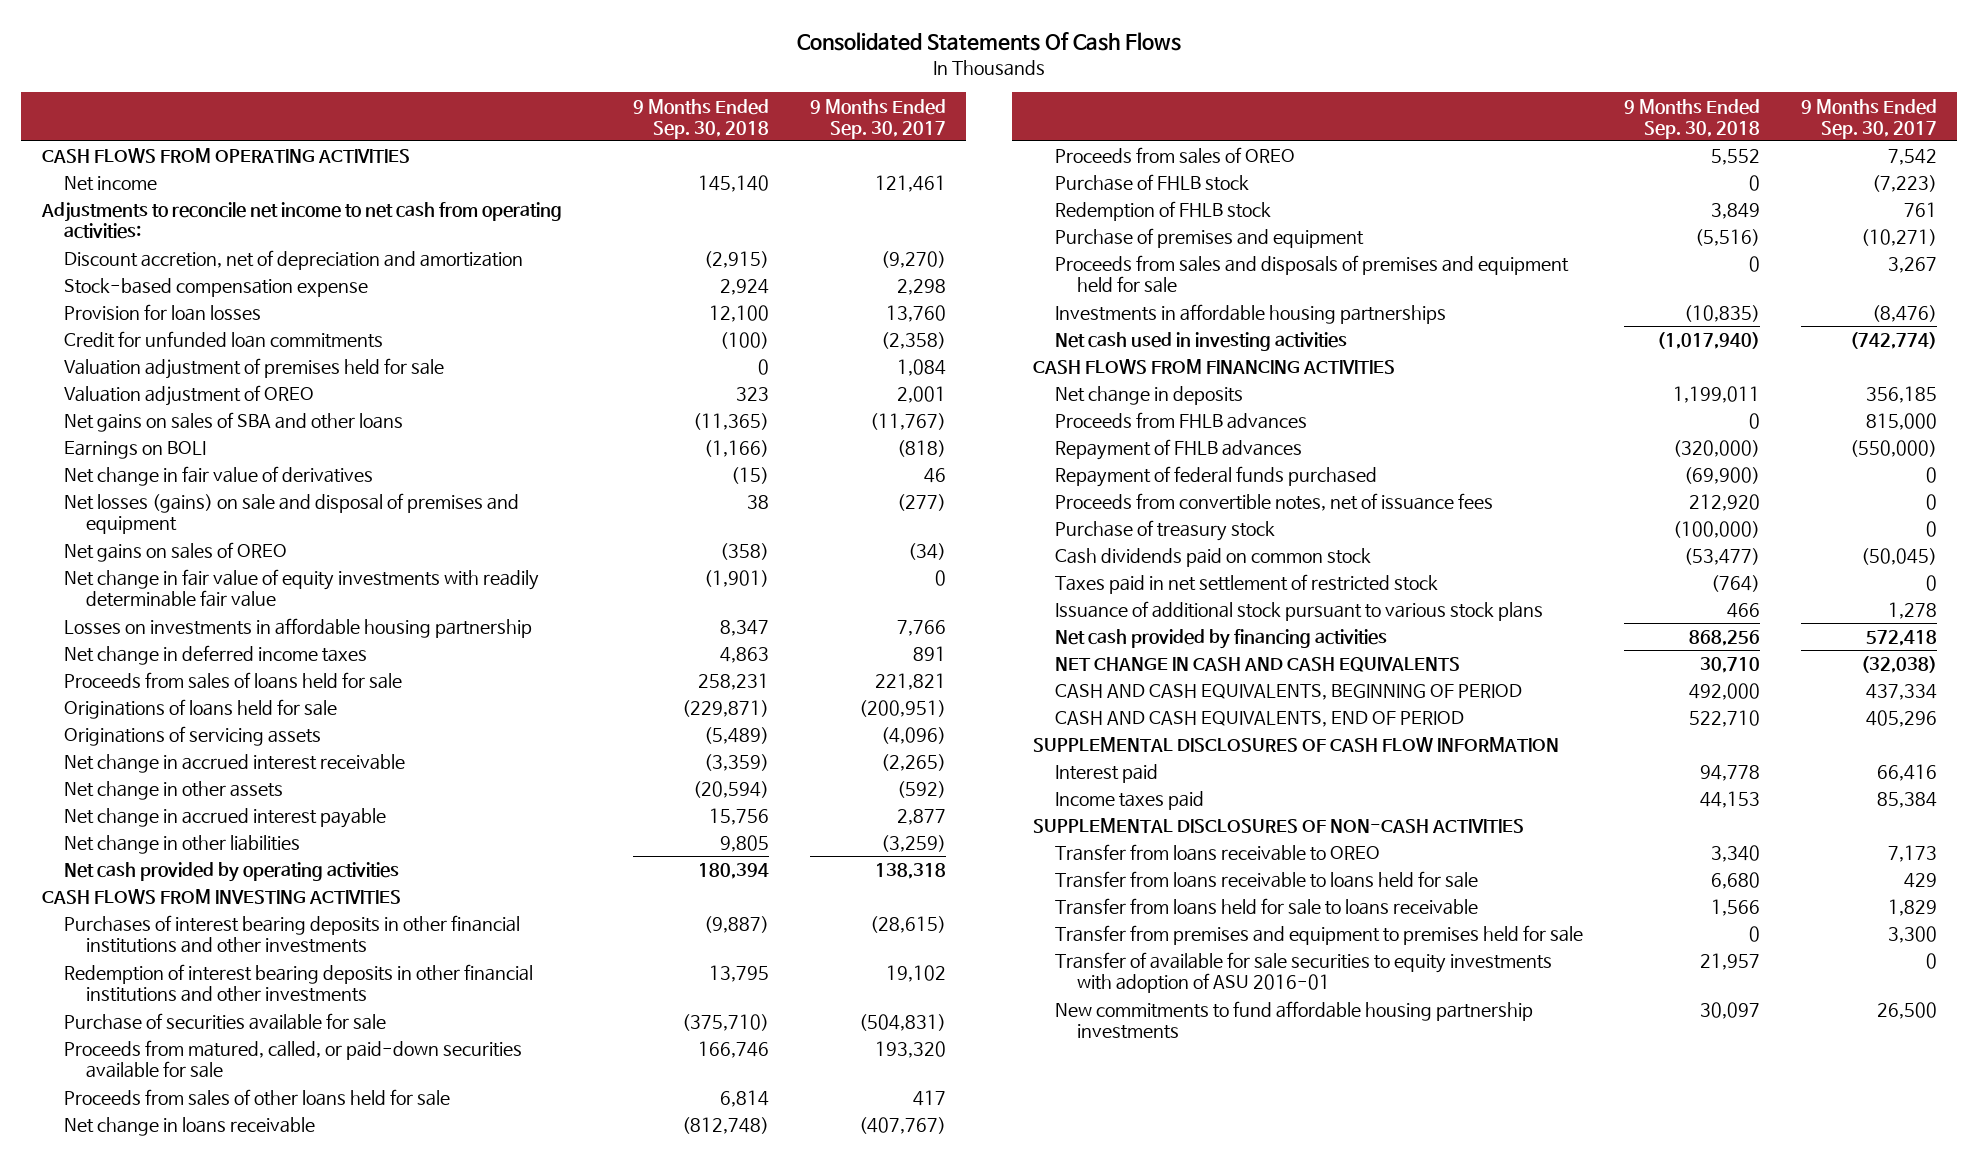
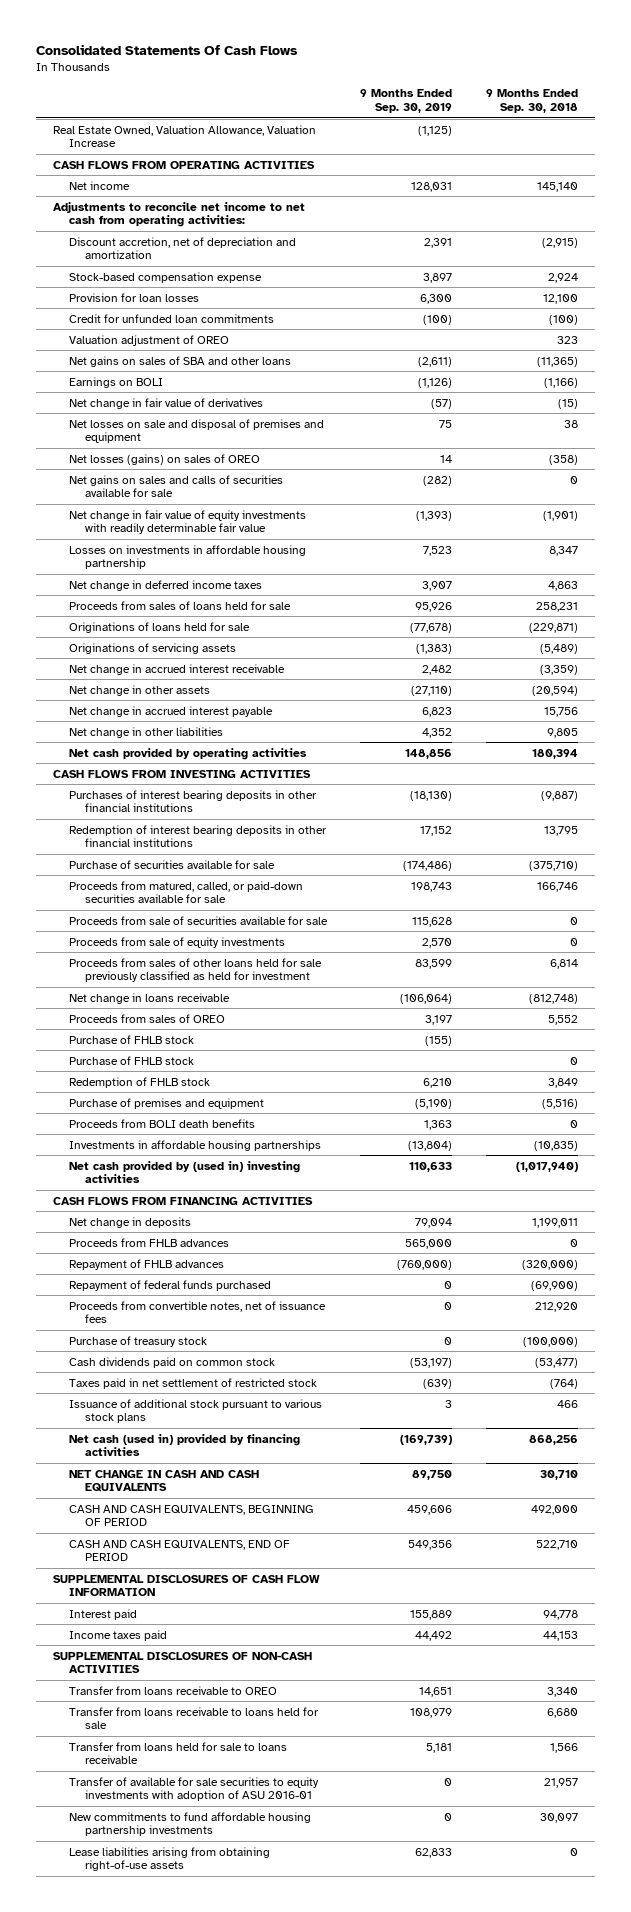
- | 9 Months Ended Sep. 30, 2018 | 9 Months Ended Sep. 30, 2017
+ | 9 Months Ended Sep. 30, 2019 | 9 Months Ended Sep. 30, 2018
+ Real Estate Owned, Valuation Allowance, Valuation Increase | (1,125) |
- Valuation adjustment of premises held for sale | 0 | 1,084
- Net losses (gains) on sale and disposal of premises and equipment | 38 | (277)
- Net gains on sales of OREO | (358) | (34)
+ Net losses on sale and disposal of premises and equipment | 75 | 38
+ Net losses (gains) on sales of OREO | 14 | (358)
+ Net gains on sales and calls of securities available for sale | (282) | 0
- Purchases of interest bearing deposits in other financial institutions and other investments | (9,887) | (28,615)
- Redemption of interest bearing deposits in other financial institutions and other investments | 13,795 | 19,102
+ Purchases of interest bearing deposits in other financial institutions | (18,130) | (9,887)
+ Redemption of interest bearing deposits in other financial institutions | 17,152 | 13,795
- Proceeds from sales of other loans held for sale | 6,814 | 417
+ Proceeds from sale of securities available for sale | 115,628 | 0
+ Proceeds from sale of equity investments | 2,570 | 0
+ Proceeds from sales of other loans held for sale previously classified as held for investment | 83,599 | 6,814
+ Purchase of FHLB stock | (155) |
- Proceeds from sales and disposals of premises and equipment held for sale | 0 | 3,267
+ Proceeds from BOLI death benefits | 1,363 | 0
- Net cash used in investing activities | (1,017,940) | (742,774)
+ Net cash provided by (used in) investing activities | 110,633 | (1,017,940)
- Net cash provided by financing activities | 868,256 | 572,418
+ Net cash (used in) provided by financing activities | (169,739) | 868,256
- Transfer from premises and equipment to premises held for sale | 0 | 3,300
+ Lease liabilities arising from obtaining right-of-use assets | 62,833 | 0

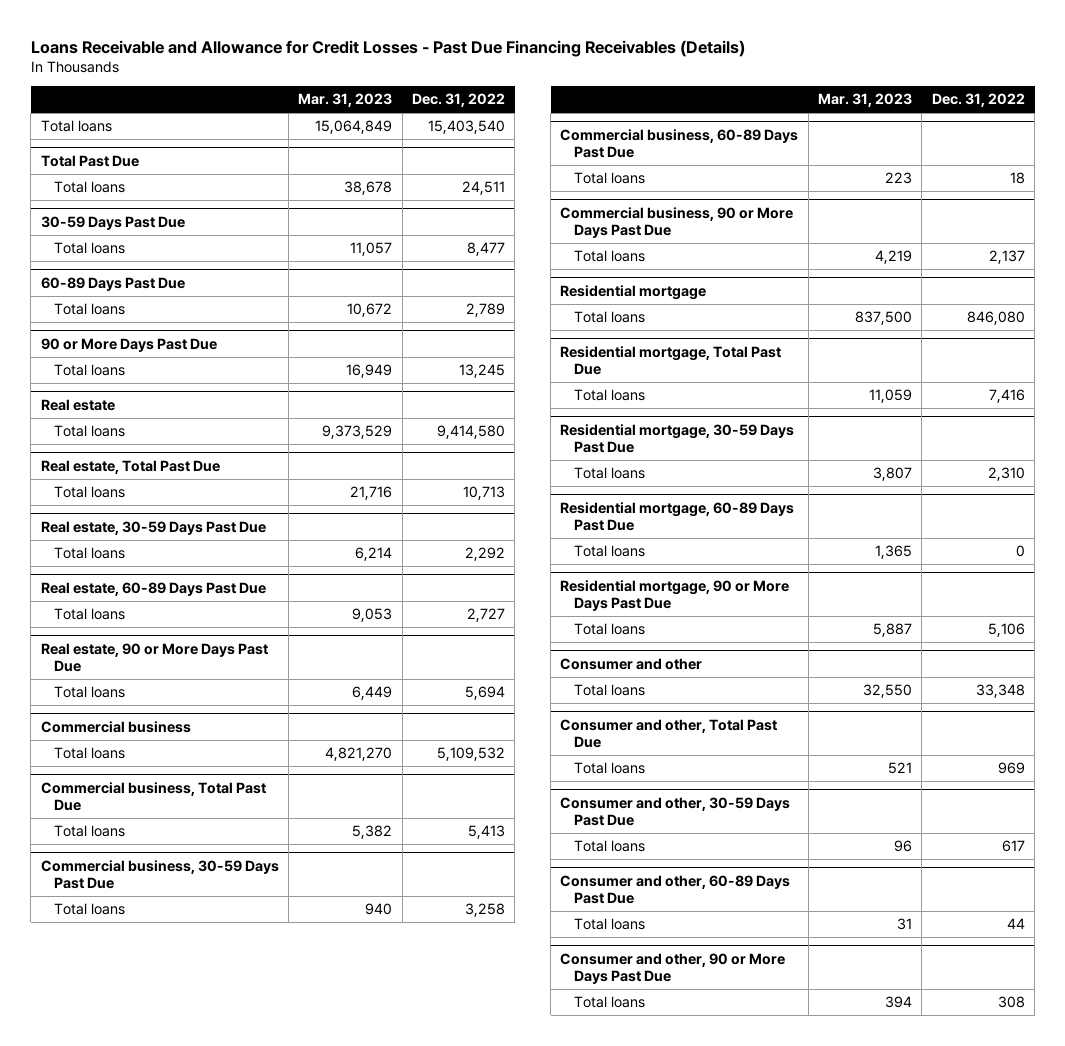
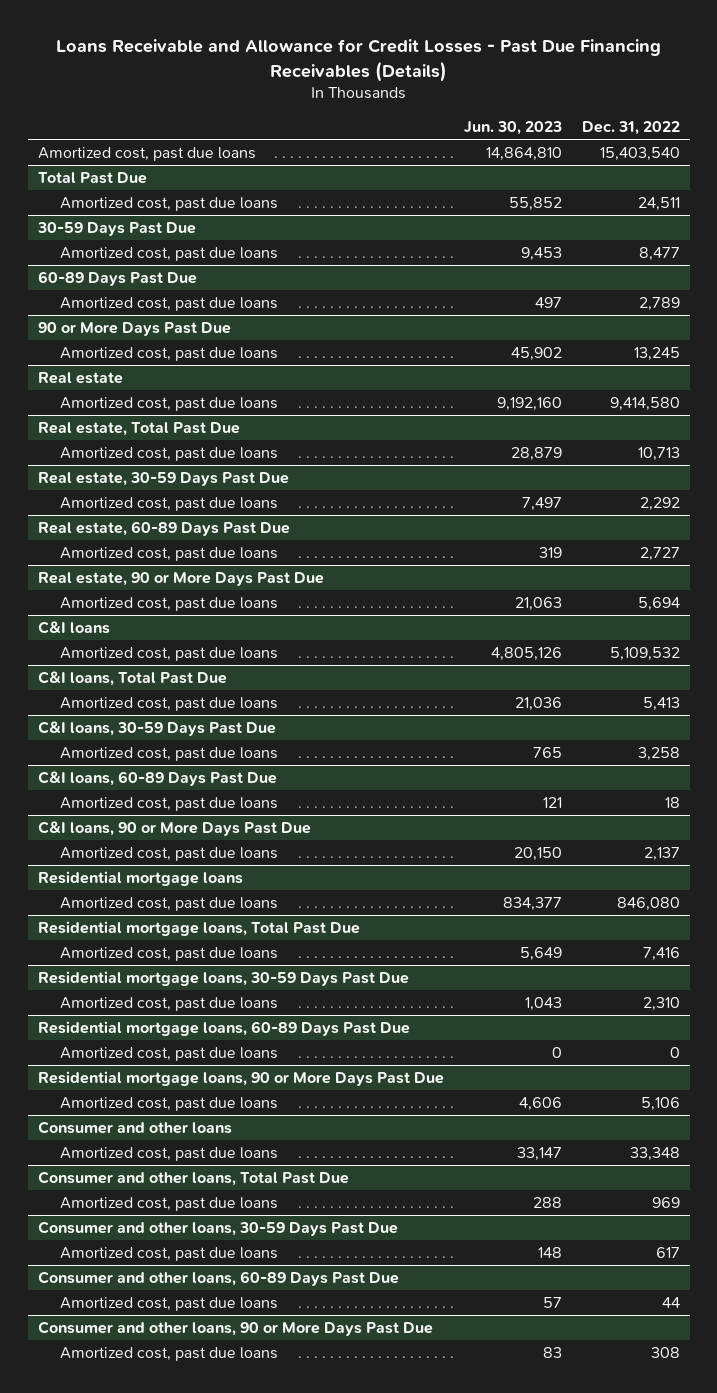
- | Mar. 31, 2023 | Dec. 31, 2022
+ | Jun. 30, 2023 | Dec. 31, 2022
- Total loans | 15,064,849 | 15,403,540
+ Amortized cost, past due loans | 14,864,810 | 15,403,540
@ Total Past Due
- Total loans | 38,678 | 24,511
+ Amortized cost, past due loans | 55,852 | 24,511
@ 30-59 Days Past Due
- Total loans | 11,057 | 8,477
+ Amortized cost, past due loans | 9,453 | 8,477
@ 60-89 Days Past Due
- Total loans | 10,672 | 2,789
+ Amortized cost, past due loans | 497 | 2,789
@ 90 or More Days Past Due
- Total loans | 16,949 | 13,245
+ Amortized cost, past due loans | 45,902 | 13,245
@ Real estate
- Total loans | 9,373,529 | 9,414,580
+ Amortized cost, past due loans | 9,192,160 | 9,414,580
@ Real estate, Total Past Due
- Total loans | 21,716 | 10,713
+ Amortized cost, past due loans | 28,879 | 10,713
@ Real estate, 30-59 Days Past Due
- Total loans | 6,214 | 2,292
+ Amortized cost, past due loans | 7,497 | 2,292
@ Real estate, 60-89 Days Past Due
- Total loans | 9,053 | 2,727
+ Amortized cost, past due loans | 319 | 2,727
@ Real estate, 90 or More Days Past Due
- Total loans | 6,449 | 5,694
- Commercial business
- Total loans | 4,821,270 | 5,109,532
- Commercial business, Total Past Due
- Total loans | 5,382 | 5,413
- Commercial business, 30-59 Days Past Due
- Total loans | 940 | 3,258
- Commercial business, 60-89 Days Past Due
- Total loans | 223 | 18
- Commercial business, 90 or More Days Past Due
- Total loans | 4,219 | 2,137
- Residential mortgage
- Total loans | 837,500 | 846,080
- Residential mortgage, Total Past Due
- Total loans | 11,059 | 7,416
- Residential mortgage, 30-59 Days Past Due
- Total loans | 3,807 | 2,310
- Residential mortgage, 60-89 Days Past Due
- Total loans | 1,365 | 0
- Residential mortgage, 90 or More Days Past Due
- Total loans | 5,887 | 5,106
- Consumer and other
- Total loans | 32,550 | 33,348
- Consumer and other, Total Past Due
- Total loans | 521 | 969
- Consumer and other, 30-59 Days Past Due
- Total loans | 96 | 617
- Consumer and other, 60-89 Days Past Due
- Total loans | 31 | 44
- Consumer and other, 90 or More Days Past Due
- Total loans | 394 | 308
@ Real estate, 90 or More Days Past Due
+ Amortized cost, past due loans | 21,063 | 5,694
+ C&I loans
+ Amortized cost, past due loans | 4,805,126 | 5,109,532
+ C&I loans, Total Past Due
+ Amortized cost, past due loans | 21,036 | 5,413
+ C&I loans, 30-59 Days Past Due
+ Amortized cost, past due loans | 765 | 3,258
+ C&I loans, 60-89 Days Past Due
+ Amortized cost, past due loans | 121 | 18
+ C&I loans, 90 or More Days Past Due
+ Amortized cost, past due loans | 20,150 | 2,137
+ Residential mortgage loans
+ Amortized cost, past due loans | 834,377 | 846,080
+ Residential mortgage loans, Total Past Due
+ Amortized cost, past due loans | 5,649 | 7,416
+ Residential mortgage loans, 30-59 Days Past Due
+ Amortized cost, past due loans | 1,043 | 2,310
+ Residential mortgage loans, 60-89 Days Past Due
+ Amortized cost, past due loans | 0 | 0
+ Residential mortgage loans, 90 or More Days Past Due
+ Amortized cost, past due loans | 4,606 | 5,106
+ Consumer and other loans
+ Amortized cost, past due loans | 33,147 | 33,348
+ Consumer and other loans, Total Past Due
+ Amortized cost, past due loans | 288 | 969
+ Consumer and other loans, 30-59 Days Past Due
+ Amortized cost, past due loans | 148 | 617
+ Consumer and other loans, 60-89 Days Past Due
+ Amortized cost, past due loans | 57 | 44
+ Consumer and other loans, 90 or More Days Past Due
+ Amortized cost, past due loans | 83 | 308

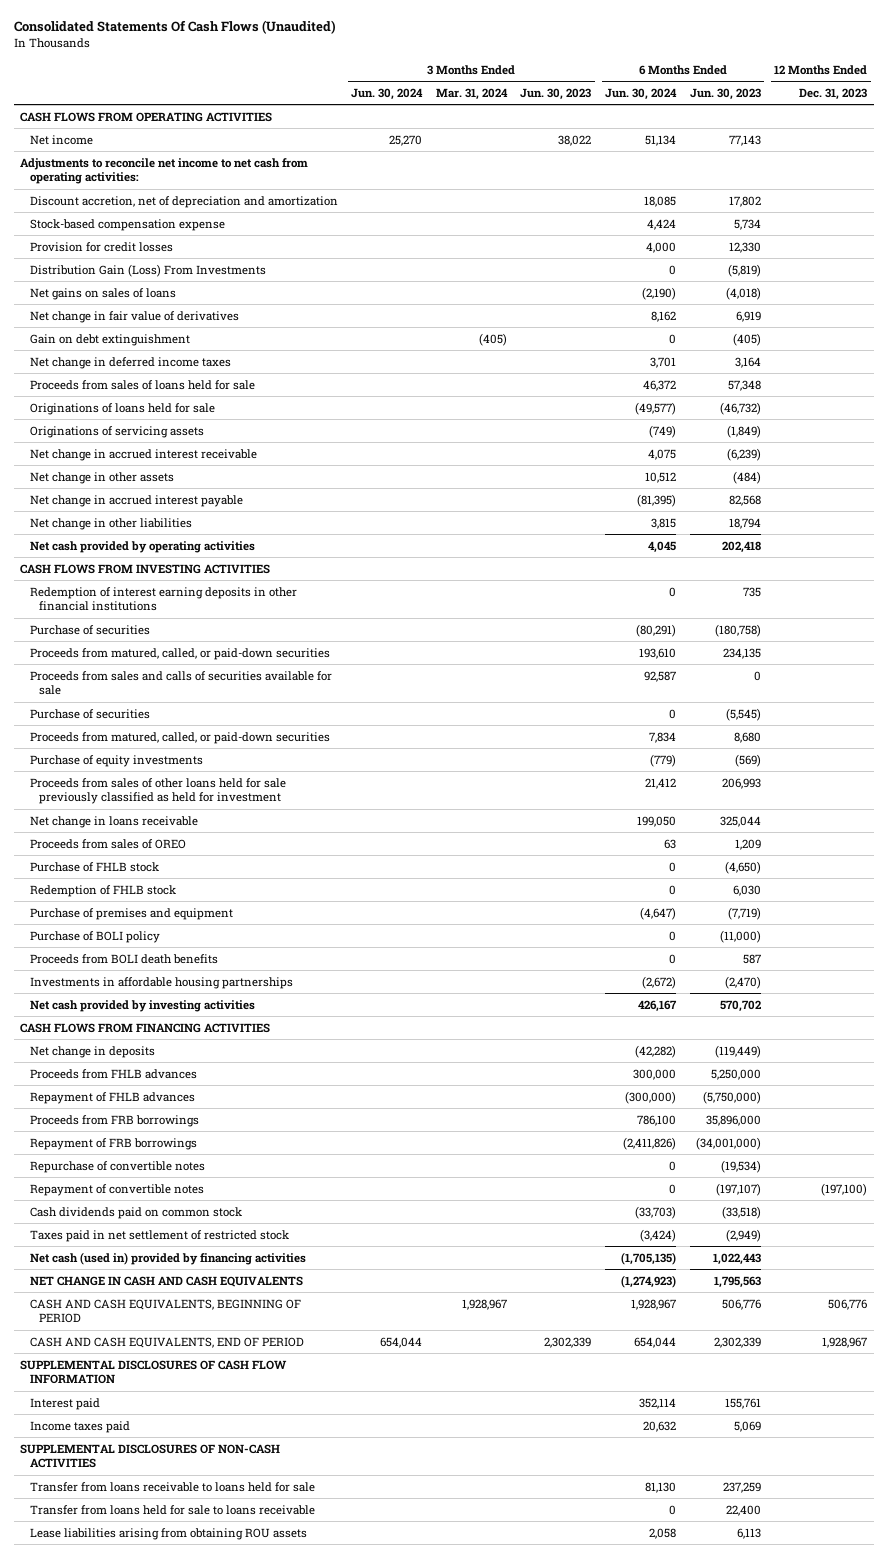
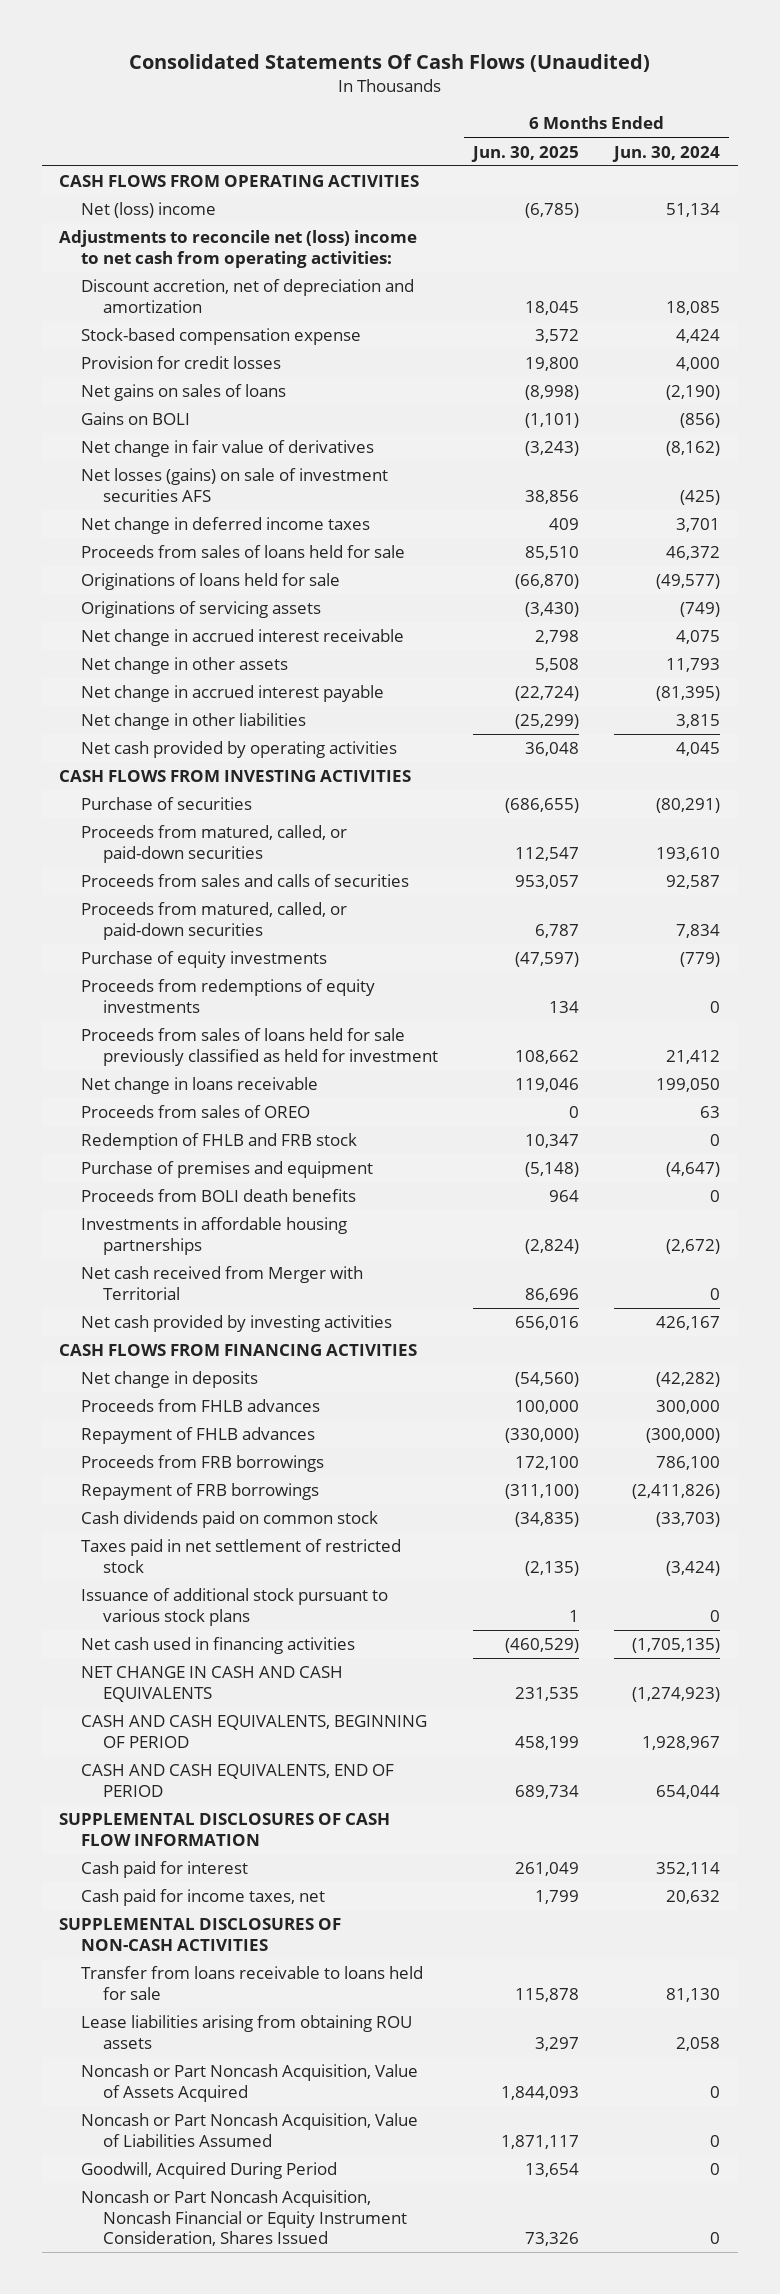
- | 3 Months Ended Jun. 30, 2024 | 3 Months Ended Mar. 31, 2024 | 3 Months Ended Jun. 30, 2023 | 6 Months Ended Jun. 30, 2024 | 6 Months Ended Jun. 30, 2023 | 12 Months Ended Dec. 31, 2023
+ | 6 Months Ended Jun. 30, 2025 | 6 Months Ended Jun. 30, 2024
- Net income | 25,270 | | 38,022 | 51,134 | 77,143 |
- Adjustments to reconcile net income to net cash from operating activities:
+ Net (loss) income | (6,785) | 51,134
+ Adjustments to reconcile net (loss) income to net cash from operating activities:
- Distribution Gain (Loss) From Investments | | | | 0 | (5,819) |
- Net change in fair value of derivatives | | | | 8,162 | 6,919 |
- Gain on debt extinguishment | | (405) | | 0 | (405) |
+ Gains on BOLI | (1,101) | (856)
+ Net change in fair value of derivatives | (3,243) | (8,162)
+ Net losses (gains) on sale of investment securities AFS | 38,856 | (425)
- Net change in other assets | | | | 10,512 | (484) |
+ Net change in other assets | 5,508 | 11,793
- Redemption of interest earning deposits in other financial institutions | | | | 0 | 735 |
- Proceeds from sales and calls of securities available for sale | | | | 92,587 | 0 |
- Purchase of securities | | | | 0 | (5,545) |
+ Proceeds from sales and calls of securities | 953,057 | 92,587
- Proceeds from sales of other loans held for sale previously classified as held for investment | | | | 21,412 | 206,993 |
+ Proceeds from redemptions of equity investments | 134 | 0
+ Proceeds from sales of loans held for sale previously classified as held for investment | 108,662 | 21,412
- Purchase of FHLB stock | | | | 0 | (4,650) |
- Redemption of FHLB stock | | | | 0 | 6,030 |
+ Redemption of FHLB and FRB stock | 10,347 | 0
- Purchase of BOLI policy | | | | 0 | (11,000) |
+ Net cash received from Merger with Territorial | 86,696 | 0
- Repurchase of convertible notes | | | | 0 | (19,534) |
- Repayment of convertible notes | | | | 0 | (197,107) | (197,100)
- Net cash (used in) provided by financing activities | | | | (1,705,135) | 1,022,443 |
+ Issuance of additional stock pursuant to various stock plans | 1 | 0
+ Net cash used in financing activities | (460,529) | (1,705,135)
- Interest paid | | | | 352,114 | 155,761 |
- Income taxes paid | | | | 20,632 | 5,069 |
+ Cash paid for interest | 261,049 | 352,114
+ Cash paid for income taxes, net | 1,799 | 20,632
- Transfer from loans held for sale to loans receivable | | | | 0 | 22,400 |
+ Noncash or Part Noncash Acquisition, Value of Assets Acquired | 1,844,093 | 0
+ Noncash or Part Noncash Acquisition, Value of Liabilities Assumed | 1,871,117 | 0
+ Goodwill, Acquired During Period | 13,654 | 0
+ Noncash or Part Noncash Acquisition, Noncash Financial or Equity Instrument Consideration, Shares Issued | 73,326 | 0

